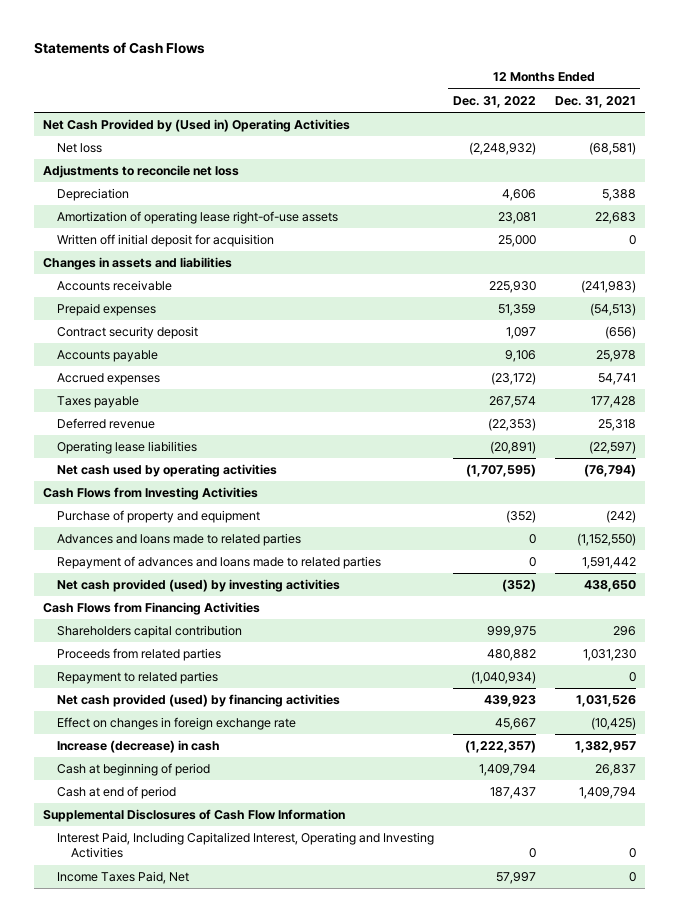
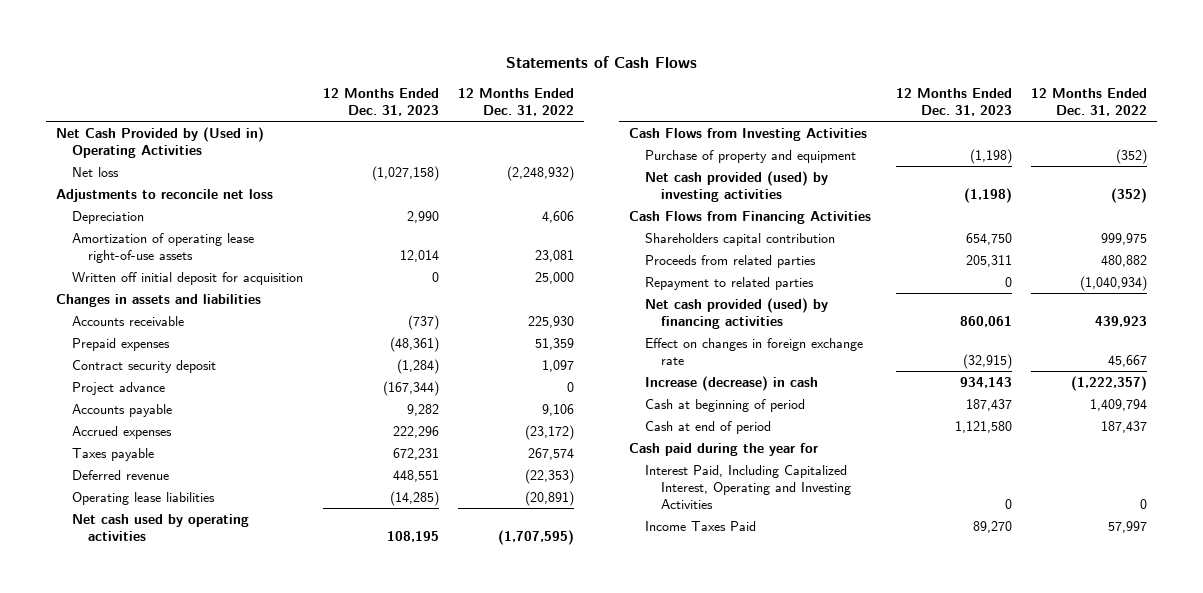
- | 12 Months Ended Dec. 31, 2022 | 12 Months Ended Dec. 31, 2021
+ | 12 Months Ended Dec. 31, 2023 | 12 Months Ended Dec. 31, 2022
+ Project advance | (167,344) | 0
- Advances and loans made to related parties | 0 | (1,152,550)
- Repayment of advances and loans made to related parties | 0 | 1,591,442
- Supplemental Disclosures of Cash Flow Information
+ Cash paid during the year for
- Income Taxes Paid, Net | 57,997 | 0
+ Income Taxes Paid | 89,270 | 57,997

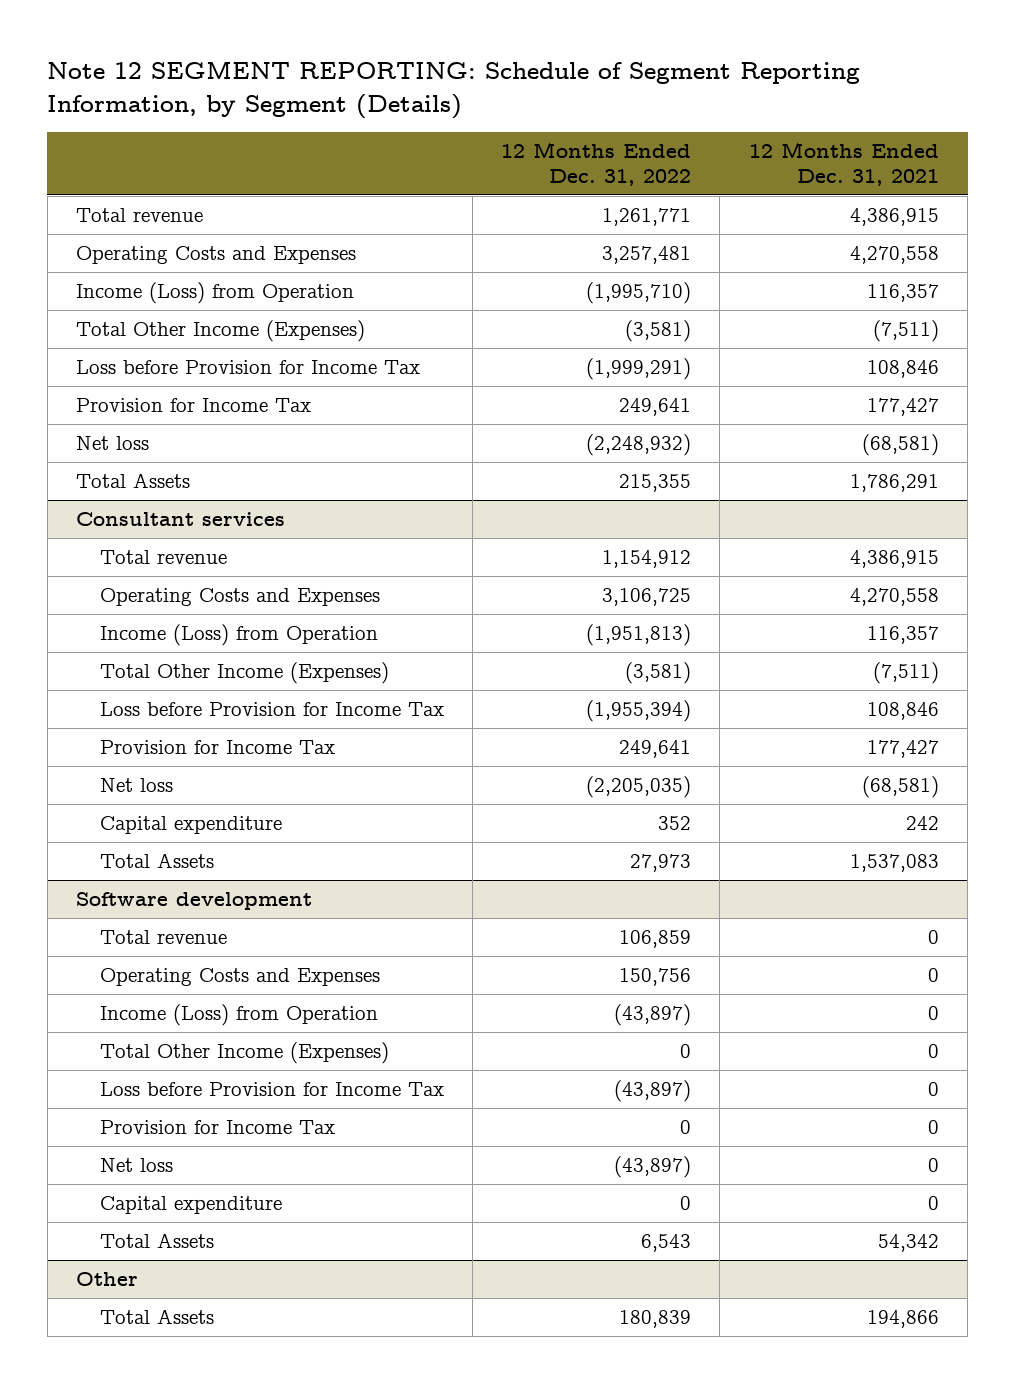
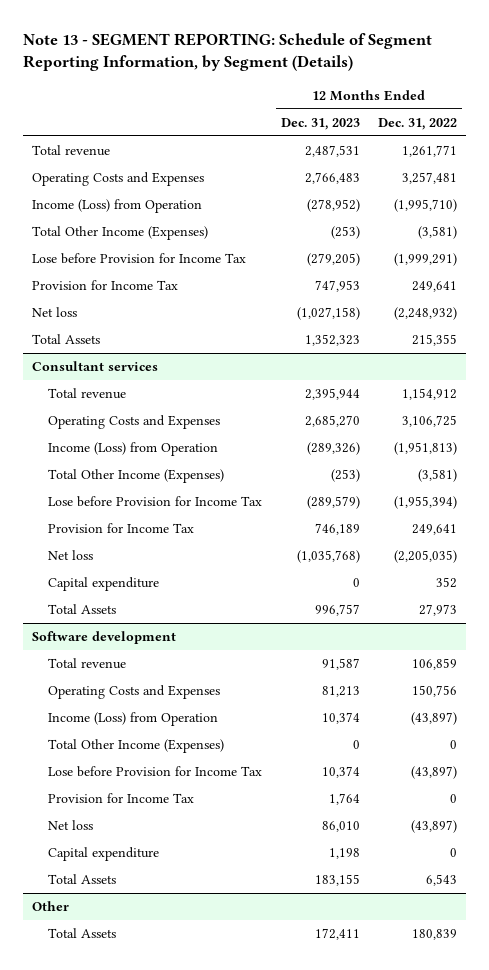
- Note 12 SEGMENT REPORTING: Schedule of Segment Reporting Information, by Segment (Details)
+ Note 13 - SEGMENT REPORTING: Schedule of Segment Reporting Information, by Segment (Details)
- | 12 Months Ended Dec. 31, 2022 | 12 Months Ended Dec. 31, 2021
+ | 12 Months Ended Dec. 31, 2023 | 12 Months Ended Dec. 31, 2022
- Loss before Provision for Income Tax | (1,999,291) | 108,846
+ Lose before Provision for Income Tax | (279,205) | (1,999,291)
@ Consultant services
- Loss before Provision for Income Tax | (1,955,394) | 108,846
+ Lose before Provision for Income Tax | (289,579) | (1,955,394)
@ Software development
- Loss before Provision for Income Tax | (43,897) | 0
+ Lose before Provision for Income Tax | 10,374 | (43,897)

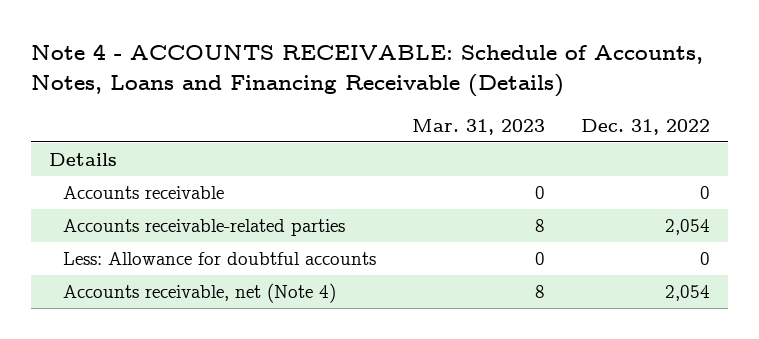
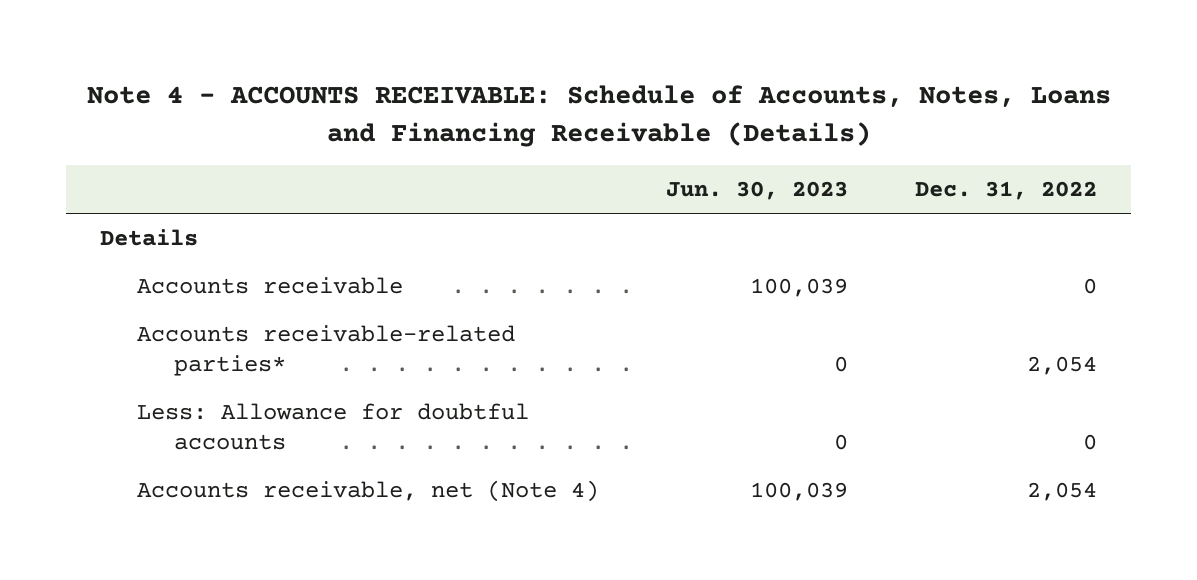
- | Mar. 31, 2023 | Dec. 31, 2022
+ | Jun. 30, 2023 | Dec. 31, 2022
- Accounts receivable-related parties | 8 | 2,054
+ Accounts receivable-related parties* | 0 | 2,054

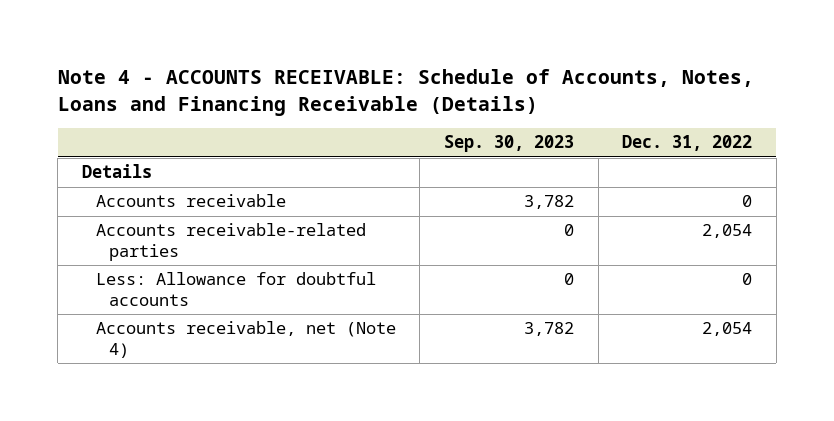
- | Jun. 30, 2023 | Dec. 31, 2022
+ | Sep. 30, 2023 | Dec. 31, 2022
- Accounts receivable-related parties* | 0 | 2,054
+ Accounts receivable-related parties | 0 | 2,054

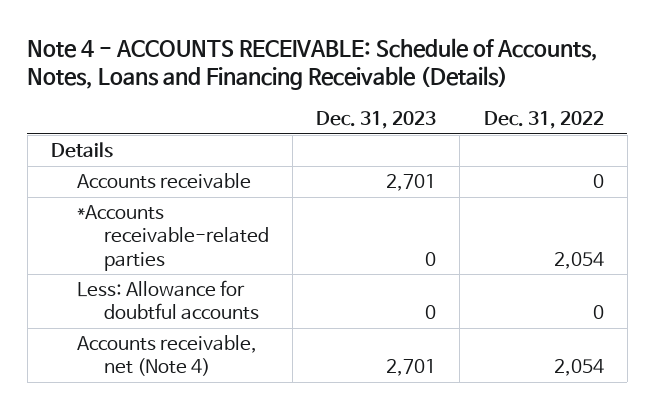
- | Sep. 30, 2023 | Dec. 31, 2022
+ | Dec. 31, 2023 | Dec. 31, 2022
- Accounts receivable-related parties | 0 | 2,054
+ *Accounts receivable-related parties | 0 | 2,054

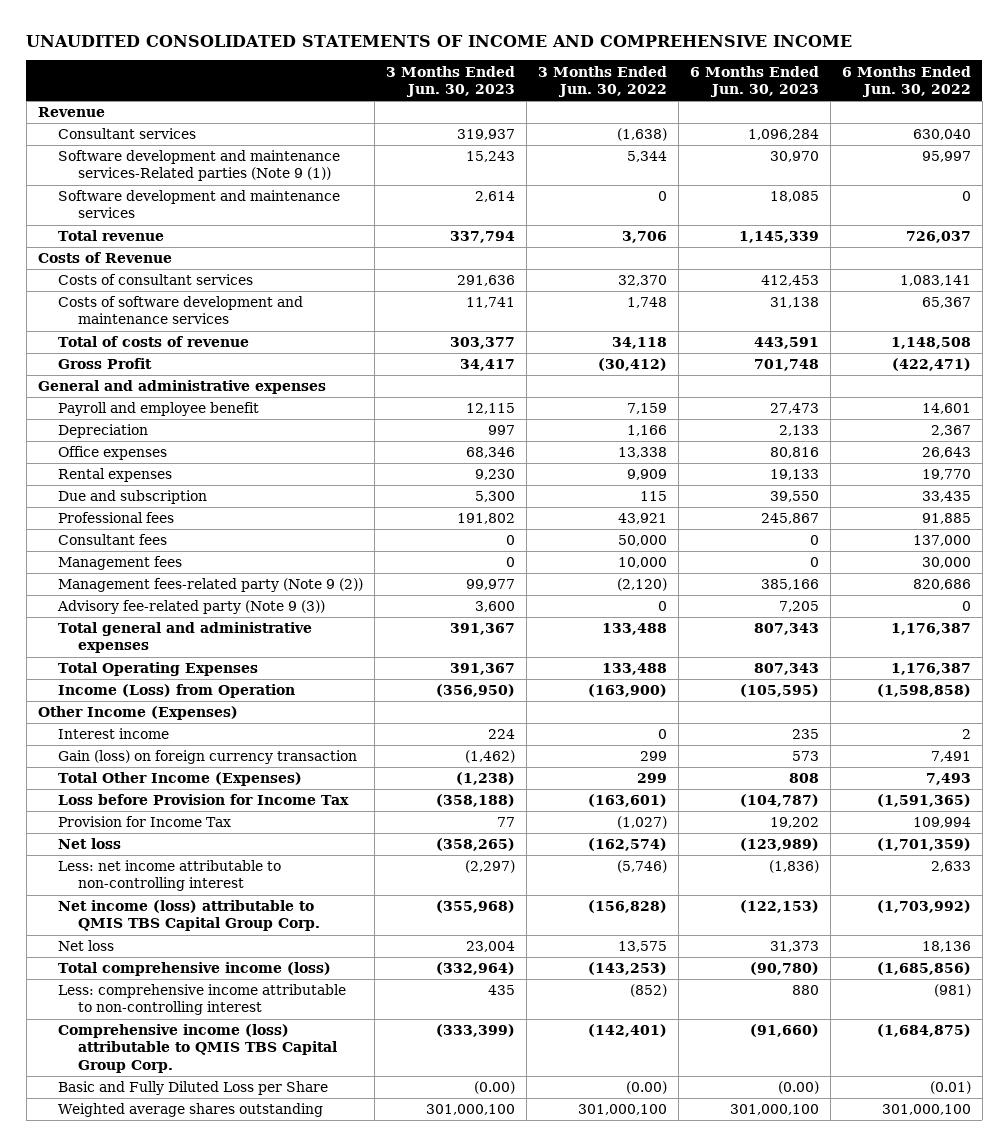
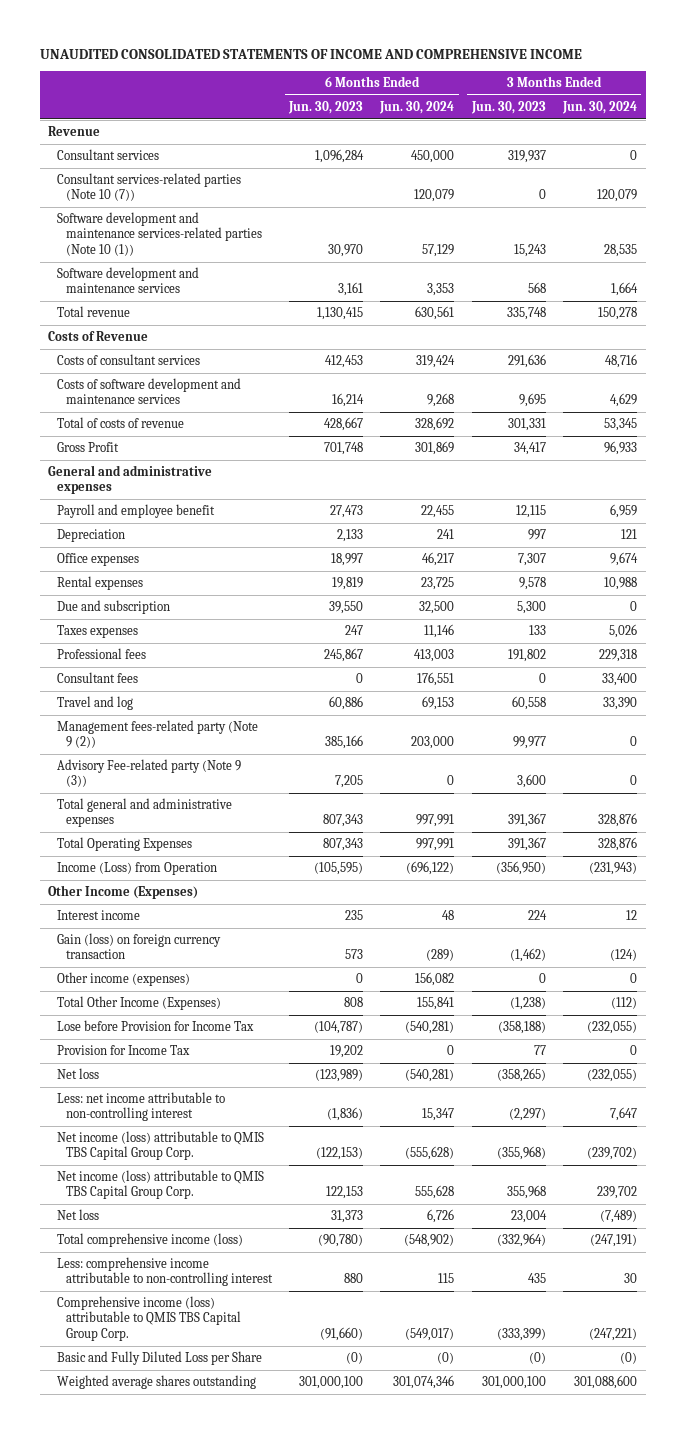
- | 3 Months Ended Jun. 30, 2023 | 3 Months Ended Jun. 30, 2022 | 6 Months Ended Jun. 30, 2023 | 6 Months Ended Jun. 30, 2022
+ | 6 Months Ended Jun. 30, 2023 | 6 Months Ended Jun. 30, 2024 | 3 Months Ended Jun. 30, 2023 | 3 Months Ended Jun. 30, 2024
- Software development and maintenance services-Related parties (Note 9 (1)) | 15,243 | 5,344 | 30,970 | 95,997
- Software development and maintenance services | 2,614 | 0 | 18,085 | 0
- Total revenue | 337,794 | 3,706 | 1,145,339 | 726,037
+ Consultant services-related parties (Note 10 (7)) | | 120,079 | 0 | 120,079
+ Software development and maintenance services-related parties (Note 10 (1)) | 30,970 | 57,129 | 15,243 | 28,535
+ Software development and maintenance services | 3,161 | 3,353 | 568 | 1,664
+ Total revenue | 1,130,415 | 630,561 | 335,748 | 150,278
- Costs of software development and maintenance services | 11,741 | 1,748 | 31,138 | 65,367
- Total of costs of revenue | 303,377 | 34,118 | 443,591 | 1,148,508
+ Costs of software development and maintenance services | 16,214 | 9,268 | 9,695 | 4,629
+ Total of costs of revenue | 428,667 | 328,692 | 301,331 | 53,345
- Office expenses | 68,346 | 13,338 | 80,816 | 26,643
- Rental expenses | 9,230 | 9,909 | 19,133 | 19,770
+ Office expenses | 18,997 | 46,217 | 7,307 | 9,674
+ Rental expenses | 19,819 | 23,725 | 9,578 | 10,988
+ Taxes expenses | 247 | 11,146 | 133 | 5,026
- Management fees | 0 | 10,000 | 0 | 30,000
+ Travel and log | 60,886 | 69,153 | 60,558 | 33,390
- Advisory fee-related party (Note 9 (3)) | 3,600 | 0 | 7,205 | 0
+ Advisory Fee-related party (Note 9 (3)) | 7,205 | 0 | 3,600 | 0
+ Other income (expenses) | 0 | 156,082 | 0 | 0
- Loss before Provision for Income Tax | (358,188) | (163,601) | (104,787) | (1,591,365)
+ Lose before Provision for Income Tax | (104,787) | (540,281) | (358,188) | (232,055)
+ Net income (loss) attributable to QMIS TBS Capital Group Corp. | 122,153 | 555,628 | 355,968 | 239,702
- Basic and Fully Diluted Loss per Share | (0.00) | (0.00) | (0.00) | (0.01)
+ Basic and Fully Diluted Loss per Share | (0) | (0) | (0) | (0)

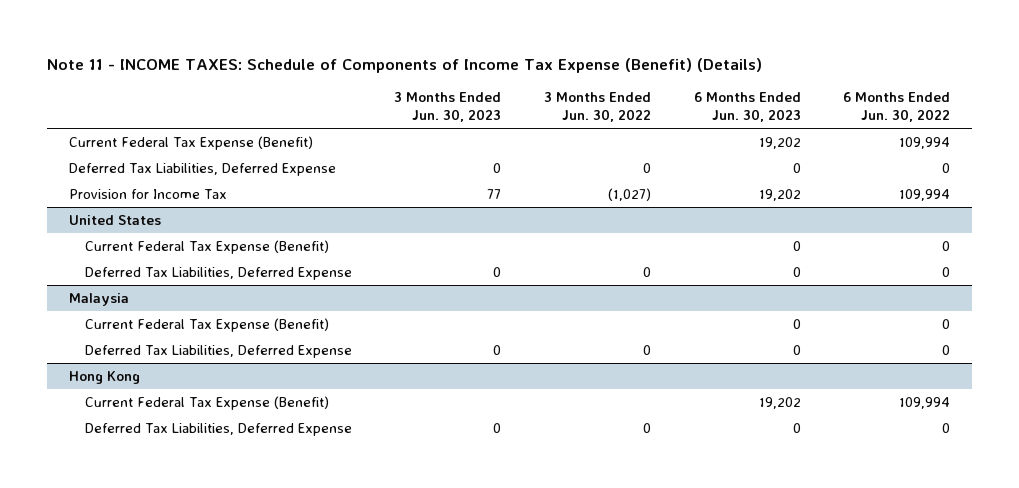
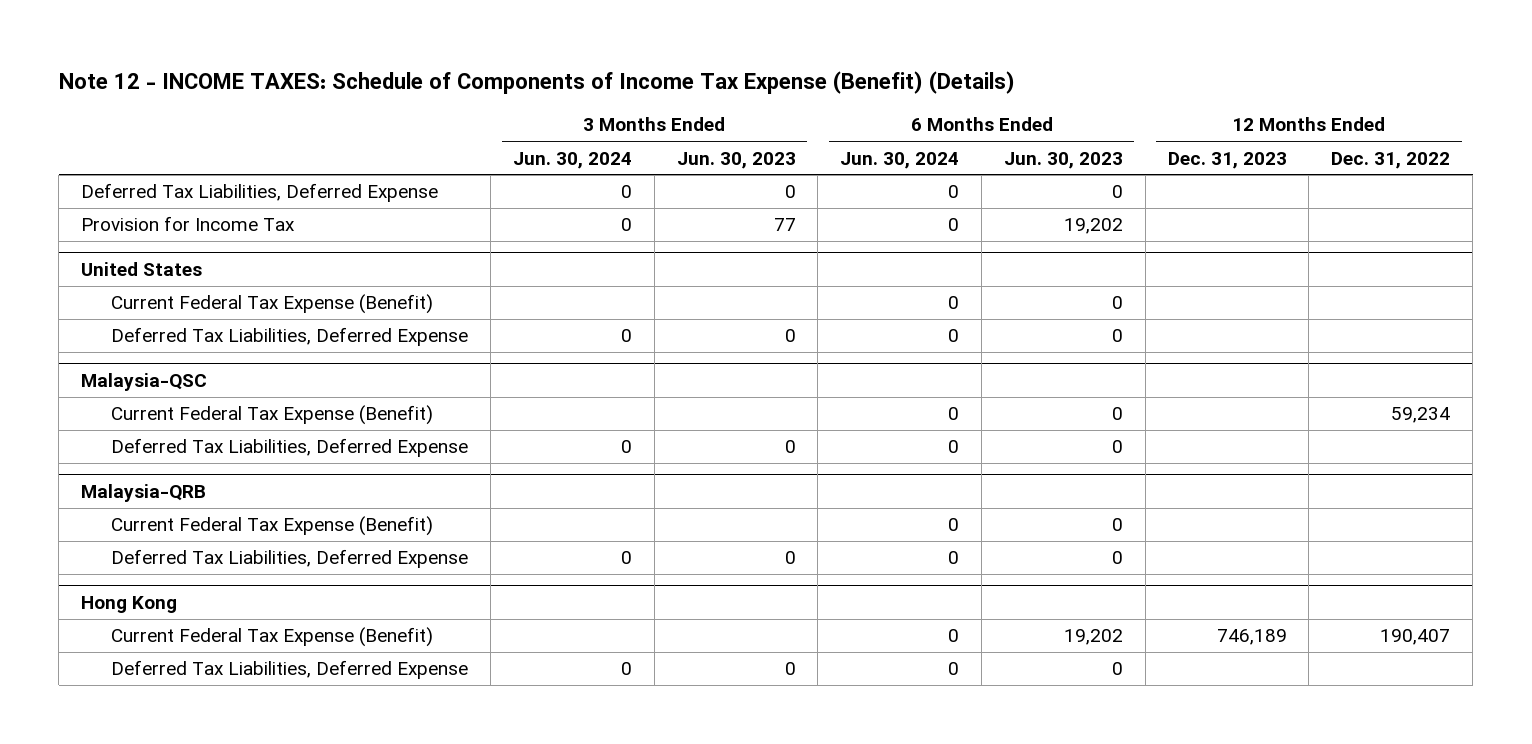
- Note 11 - INCOME TAXES: Schedule of Components of Income Tax Expense (Benefit) (Details)
+ Note 12 - INCOME TAXES: Schedule of Components of Income Tax Expense (Benefit) (Details)
- | 3 Months Ended Jun. 30, 2023 | 3 Months Ended Jun. 30, 2022 | 6 Months Ended Jun. 30, 2023 | 6 Months Ended Jun. 30, 2022
+ | 3 Months Ended Jun. 30, 2024 | 3 Months Ended Jun. 30, 2023 | 6 Months Ended Jun. 30, 2024 | 6 Months Ended Jun. 30, 2023 | 12 Months Ended Dec. 31, 2023 | 12 Months Ended Dec. 31, 2022
- Current Federal Tax Expense (Benefit) | | | 19,202 | 109,994
- Malaysia
+ Malaysia-QSC
+ Malaysia-QRB
+ Current Federal Tax Expense (Benefit) | | | 0 | 0 | |
+ Deferred Tax Liabilities, Deferred Expense | 0 | 0 | 0 | 0 | |

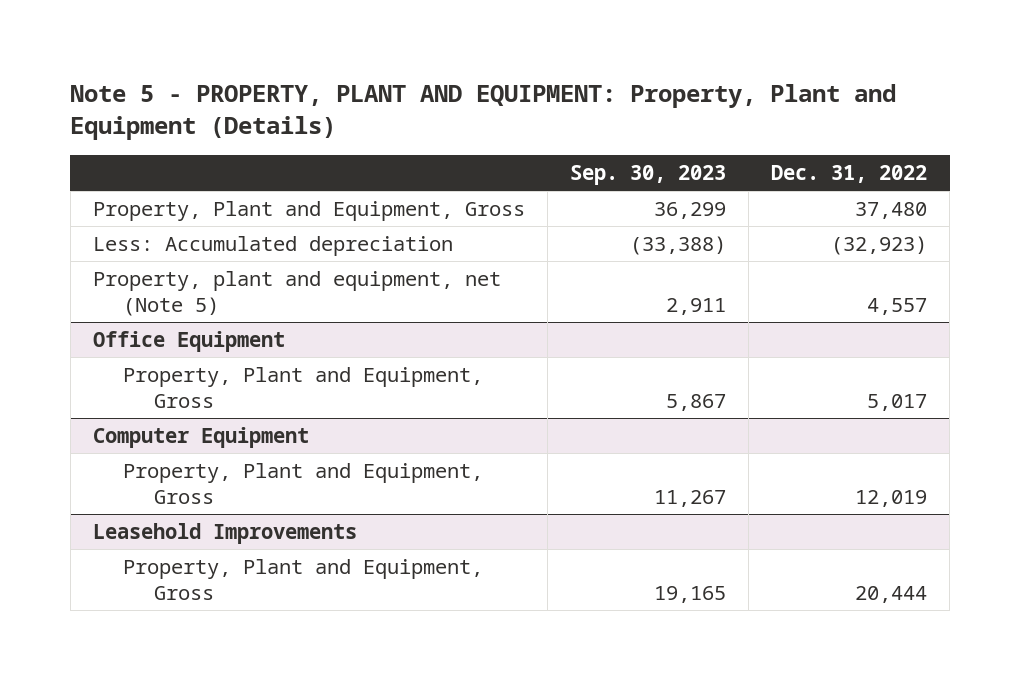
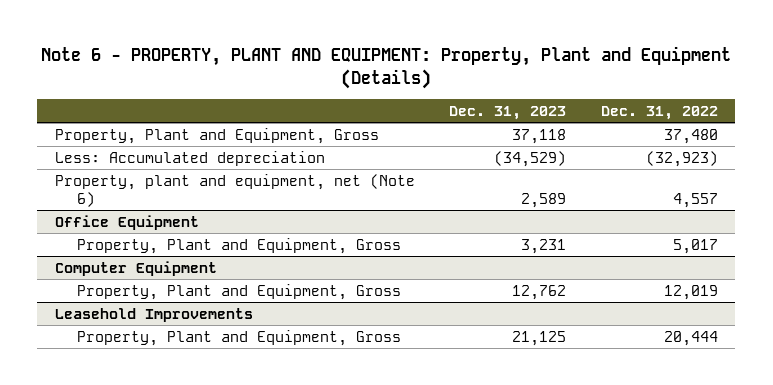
- Note 5 - PROPERTY, PLANT AND EQUIPMENT: Property, Plant and Equipment (Details)
+ Note 6 - PROPERTY, PLANT AND EQUIPMENT: Property, Plant and Equipment (Details)
- | Sep. 30, 2023 | Dec. 31, 2022
+ | Dec. 31, 2023 | Dec. 31, 2022
- Property, plant and equipment, net (Note 5) | 2,911 | 4,557
+ Property, plant and equipment, net (Note 6) | 2,589 | 4,557

